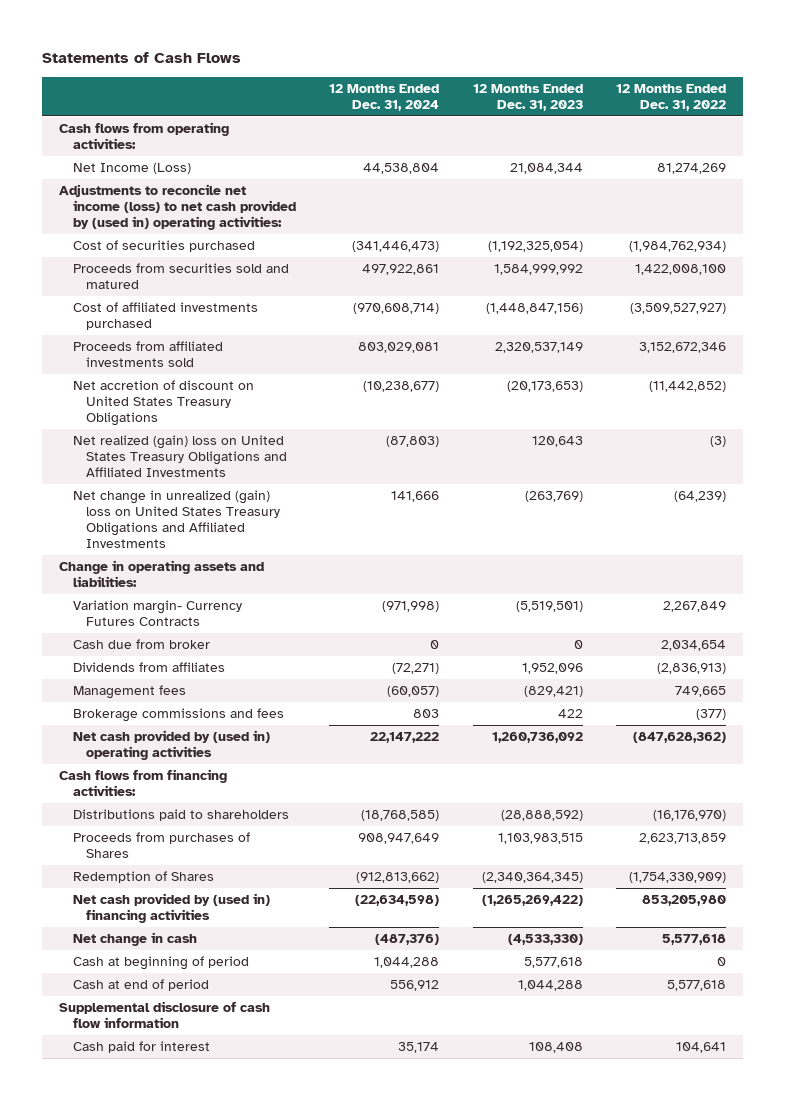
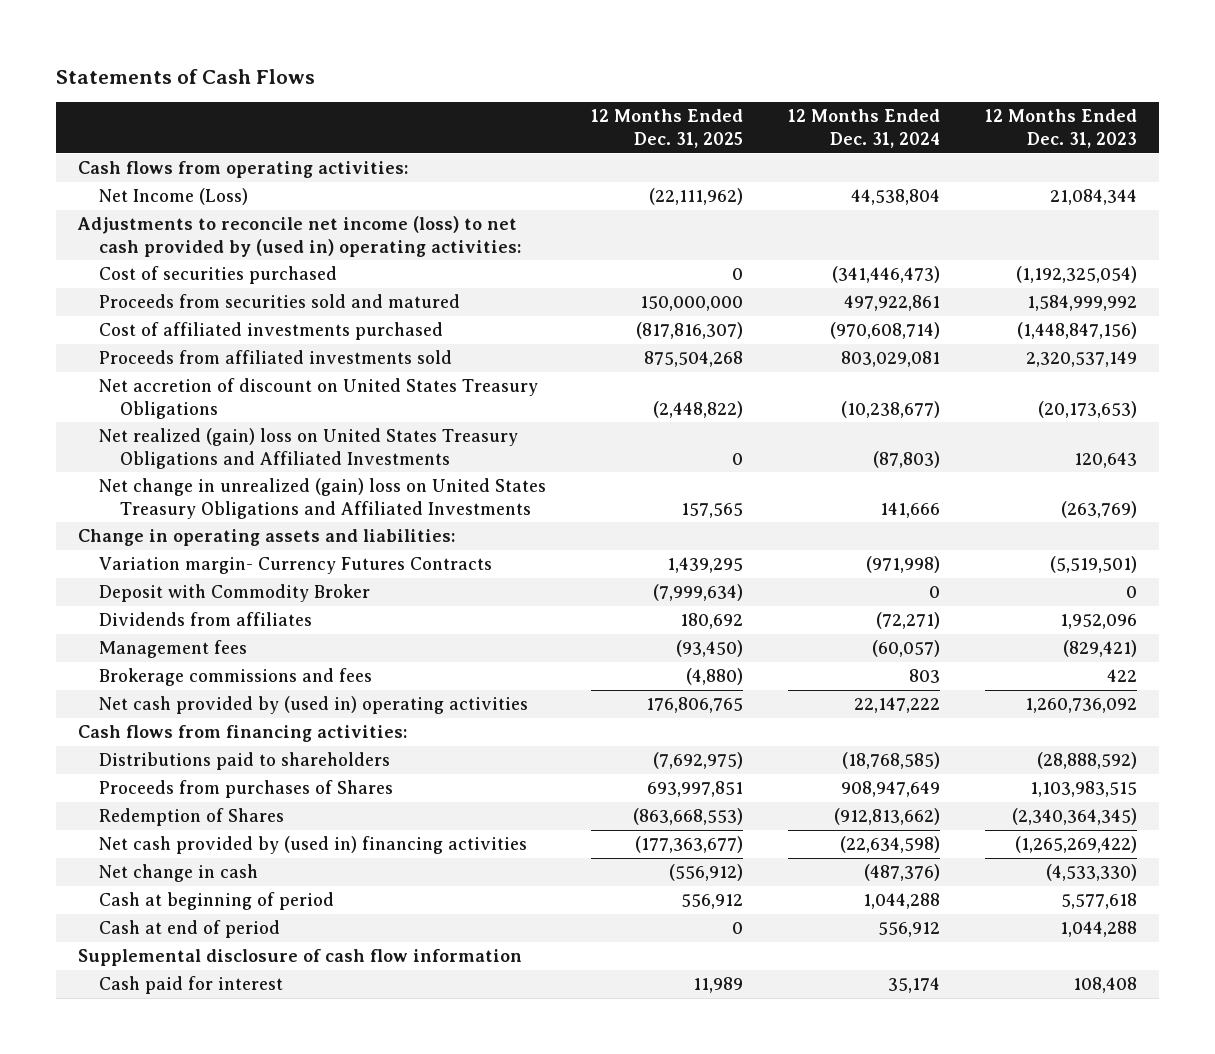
- | 12 Months Ended Dec. 31, 2024 | 12 Months Ended Dec. 31, 2023 | 12 Months Ended Dec. 31, 2022
+ | 12 Months Ended Dec. 31, 2025 | 12 Months Ended Dec. 31, 2024 | 12 Months Ended Dec. 31, 2023
- Cash due from broker | 0 | 0 | 2,034,654
+ Deposit with Commodity Broker | (7,999,634) | 0 | 0

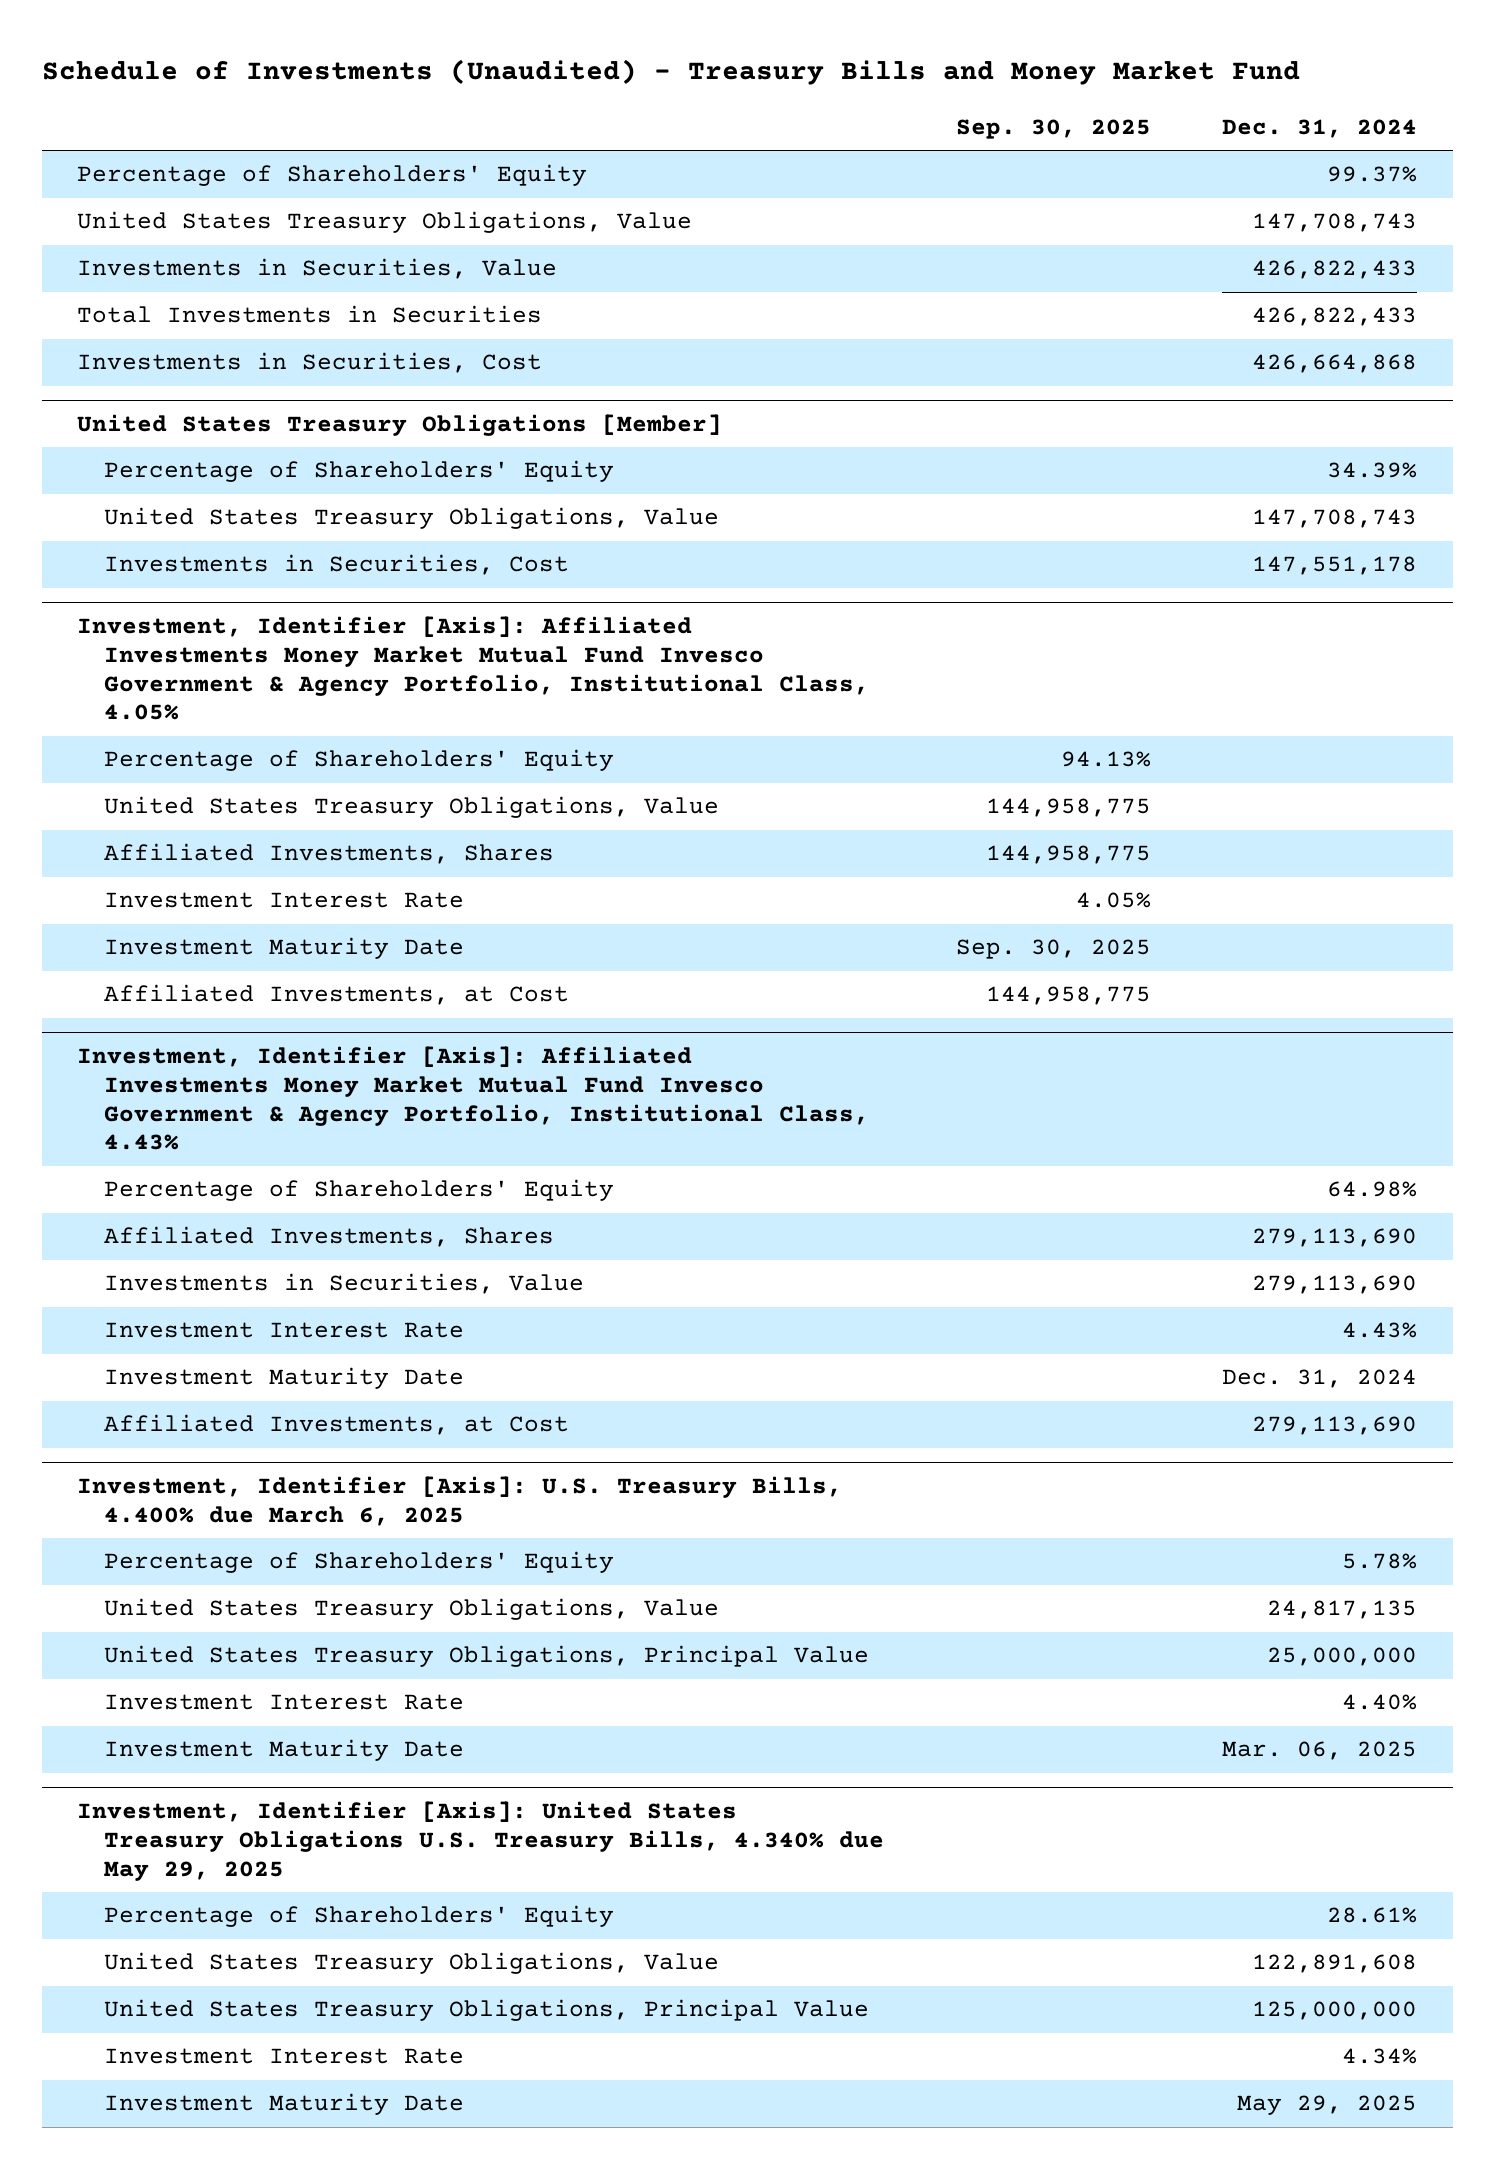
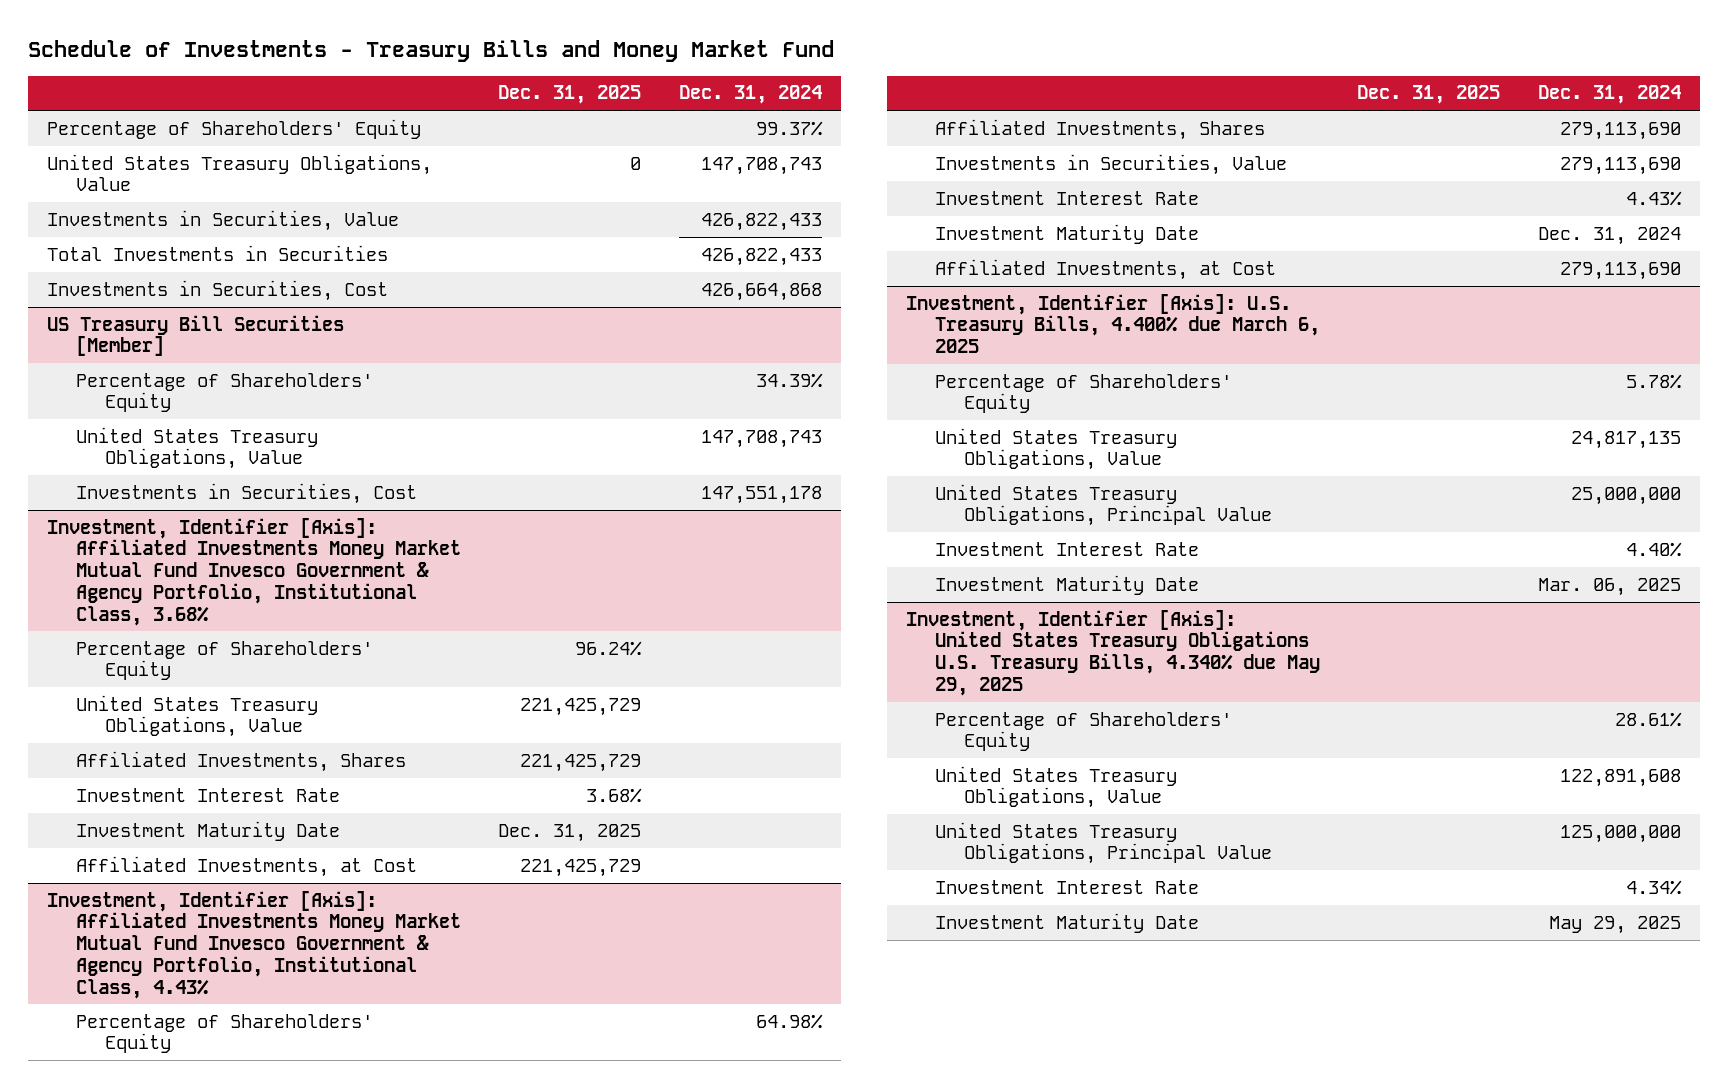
- Schedule of Investments (Unaudited) - Treasury Bills and Money Market Fund
+ Schedule of Investments - Treasury Bills and Money Market Fund
- | Sep. 30, 2025 | Dec. 31, 2024
+ | Dec. 31, 2025 | Dec. 31, 2024
- United States Treasury Obligations [Member]
+ US Treasury Bill Securities [Member]
- Investment, Identifier [Axis]: Affiliated Investments Money Market Mutual Fund Invesco Government & Agency Portfolio, Institutional Class, 4.05%
+ Investment, Identifier [Axis]: Affiliated Investments Money Market Mutual Fund Invesco Government & Agency Portfolio, Institutional Class, 3.68%

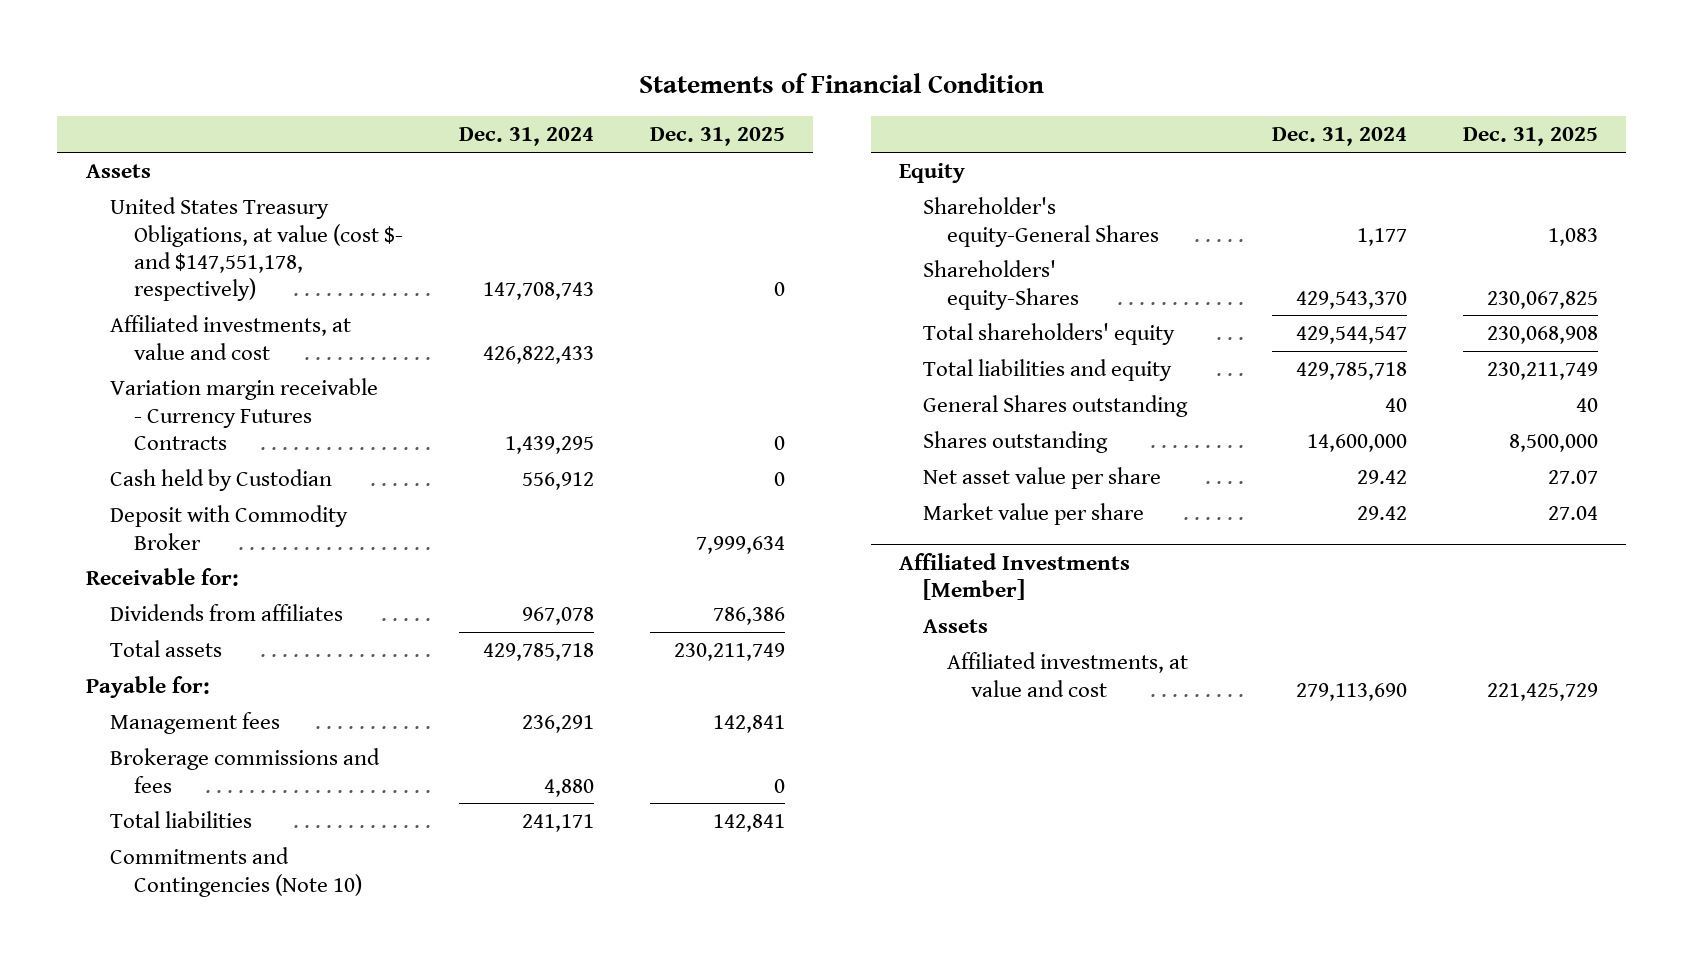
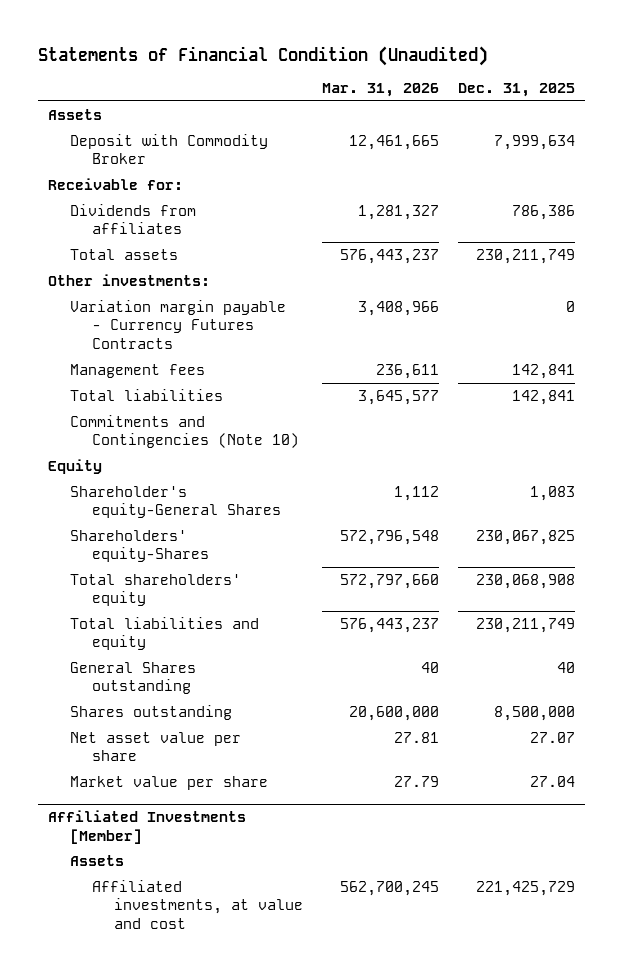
- Statements of Financial Condition
+ Statements of Financial Condition (Unaudited)
- | Dec. 31, 2024 | Dec. 31, 2025
+ | Mar. 31, 2026 | Dec. 31, 2025
- United States Treasury Obligations, at value (cost $- and $147,551,178, respectively) | 147,708,743 | 0
- Affiliated investments, at value and cost | 426,822,433 |
- Variation margin receivable - Currency Futures Contracts | 1,439,295 | 0
- Cash held by Custodian | 556,912 | 0
- Payable for:
+ Other investments:
+ Variation margin payable - Currency Futures Contracts | 3,408,966 | 0
- Brokerage commissions and fees | 4,880 | 0

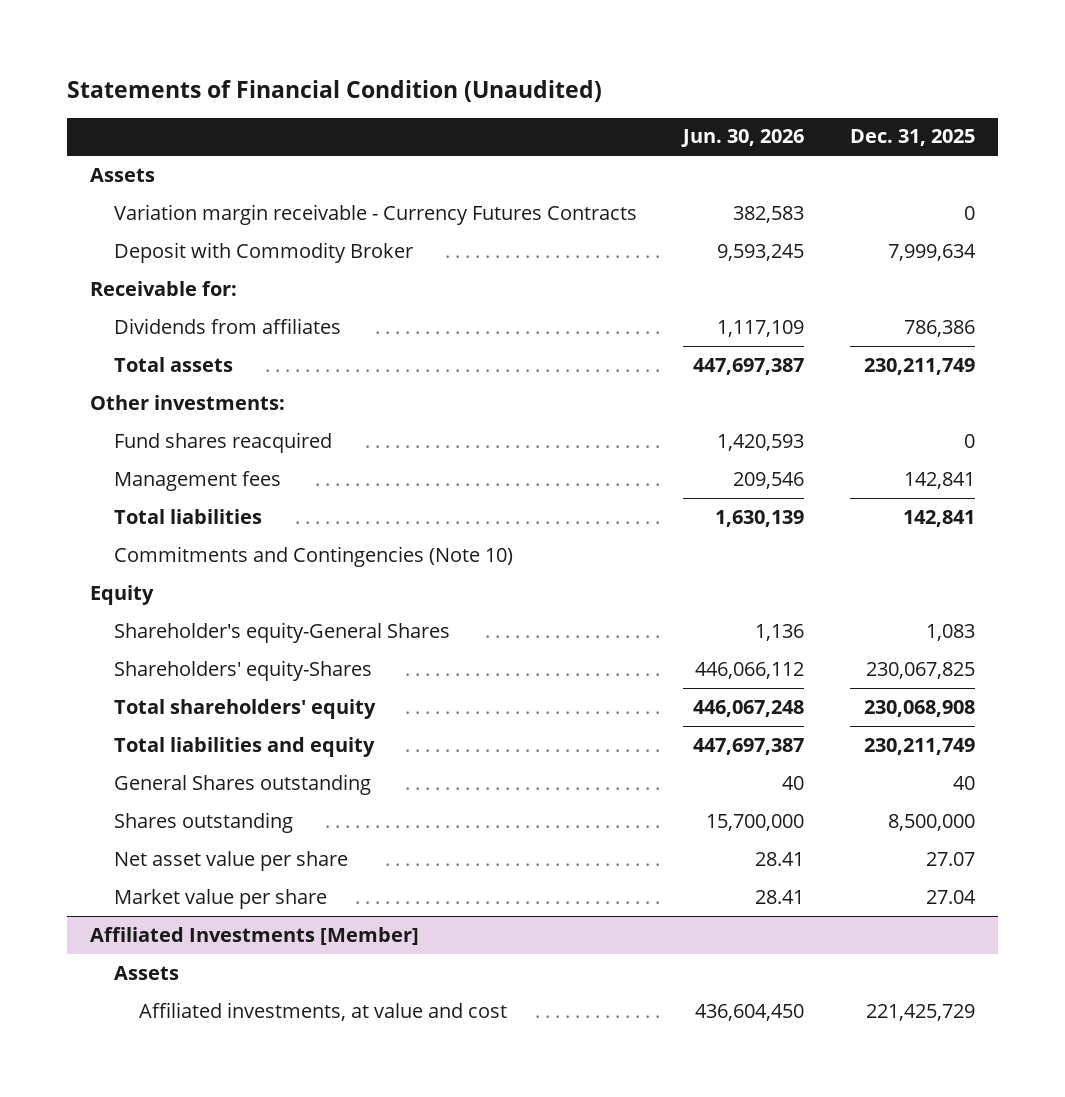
- | Mar. 31, 2026 | Dec. 31, 2025
+ | Jun. 30, 2026 | Dec. 31, 2025
+ Variation margin receivable - Currency Futures Contracts | 382,583 | 0
- Variation margin payable - Currency Futures Contracts | 3,408,966 | 0
+ Fund shares reacquired | 1,420,593 | 0

